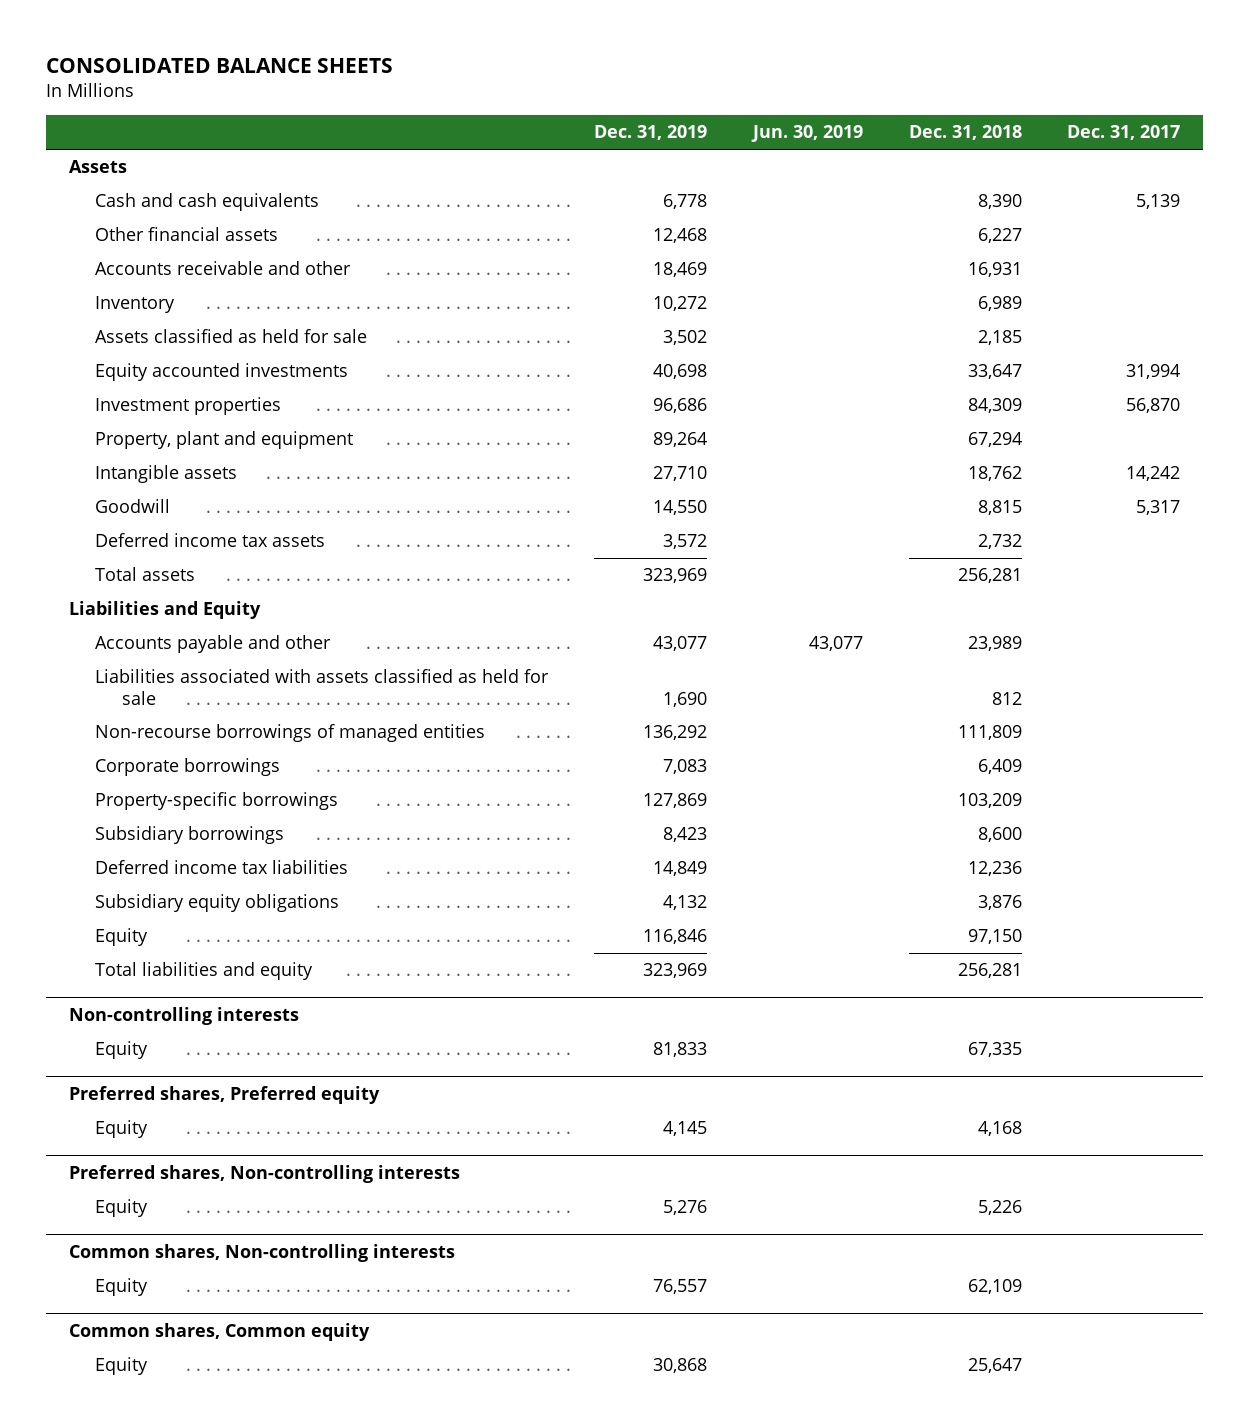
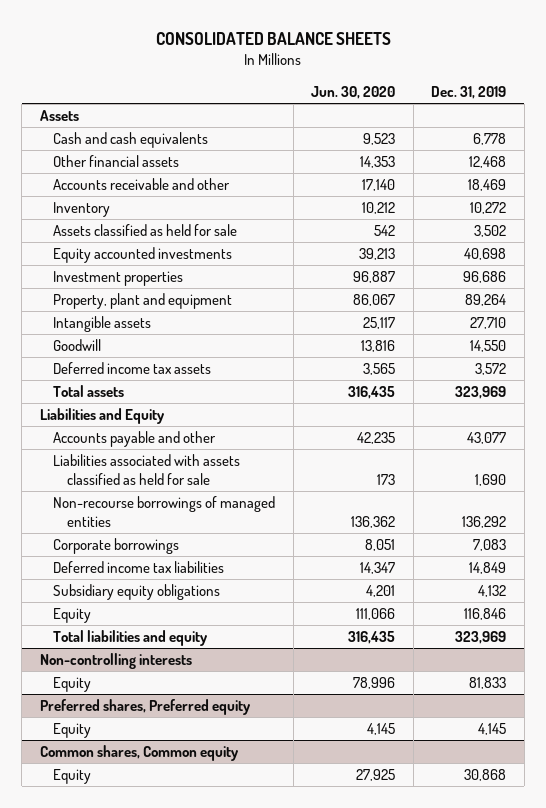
- | Dec. 31, 2019 | Jun. 30, 2019 | Dec. 31, 2018 | Dec. 31, 2017
+ | Jun. 30, 2020 | Dec. 31, 2019
- Property-specific borrowings | 127,869 | | 103,209 |
- Subsidiary borrowings | 8,423 | | 8,600 |
- Preferred shares, Non-controlling interests
- Equity | 5,276 | | 5,226 |
- Common shares, Non-controlling interests
- Equity | 76,557 | | 62,109 |

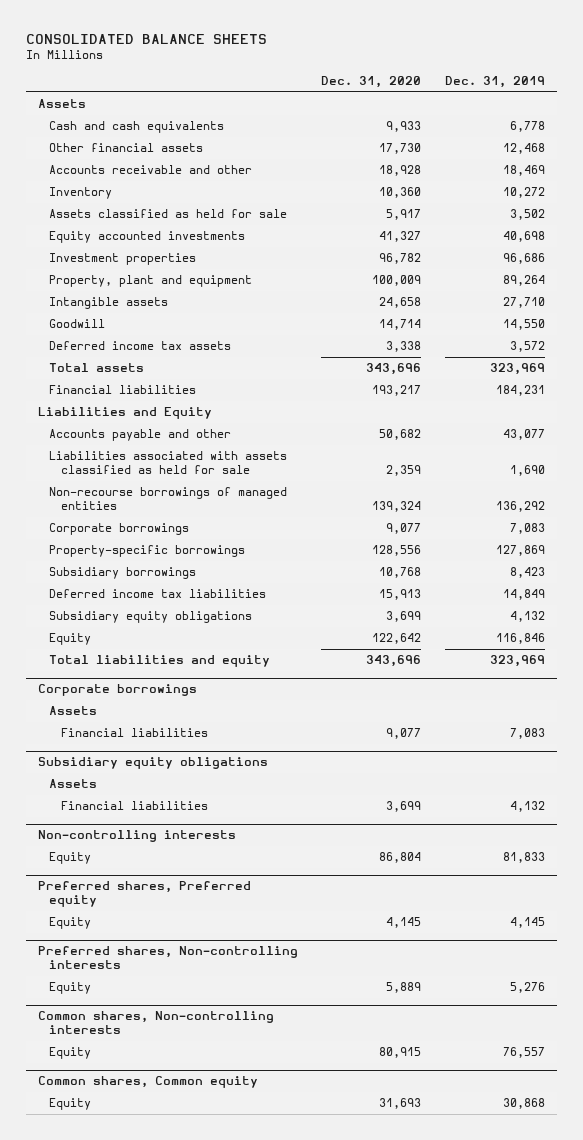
- | Jun. 30, 2020 | Dec. 31, 2019
+ | Dec. 31, 2020 | Dec. 31, 2019
+ Financial liabilities | 193,217 | 184,231
+ Property-specific borrowings | 128,556 | 127,869
+ Subsidiary borrowings | 10,768 | 8,423
+ Corporate borrowings
+ Assets
+ Financial liabilities | 9,077 | 7,083
+ Subsidiary equity obligations
+ Assets
+ Financial liabilities | 3,699 | 4,132
+ Preferred shares, Non-controlling interests
+ Equity | 5,889 | 5,276
+ Common shares, Non-controlling interests
+ Equity | 80,915 | 76,557

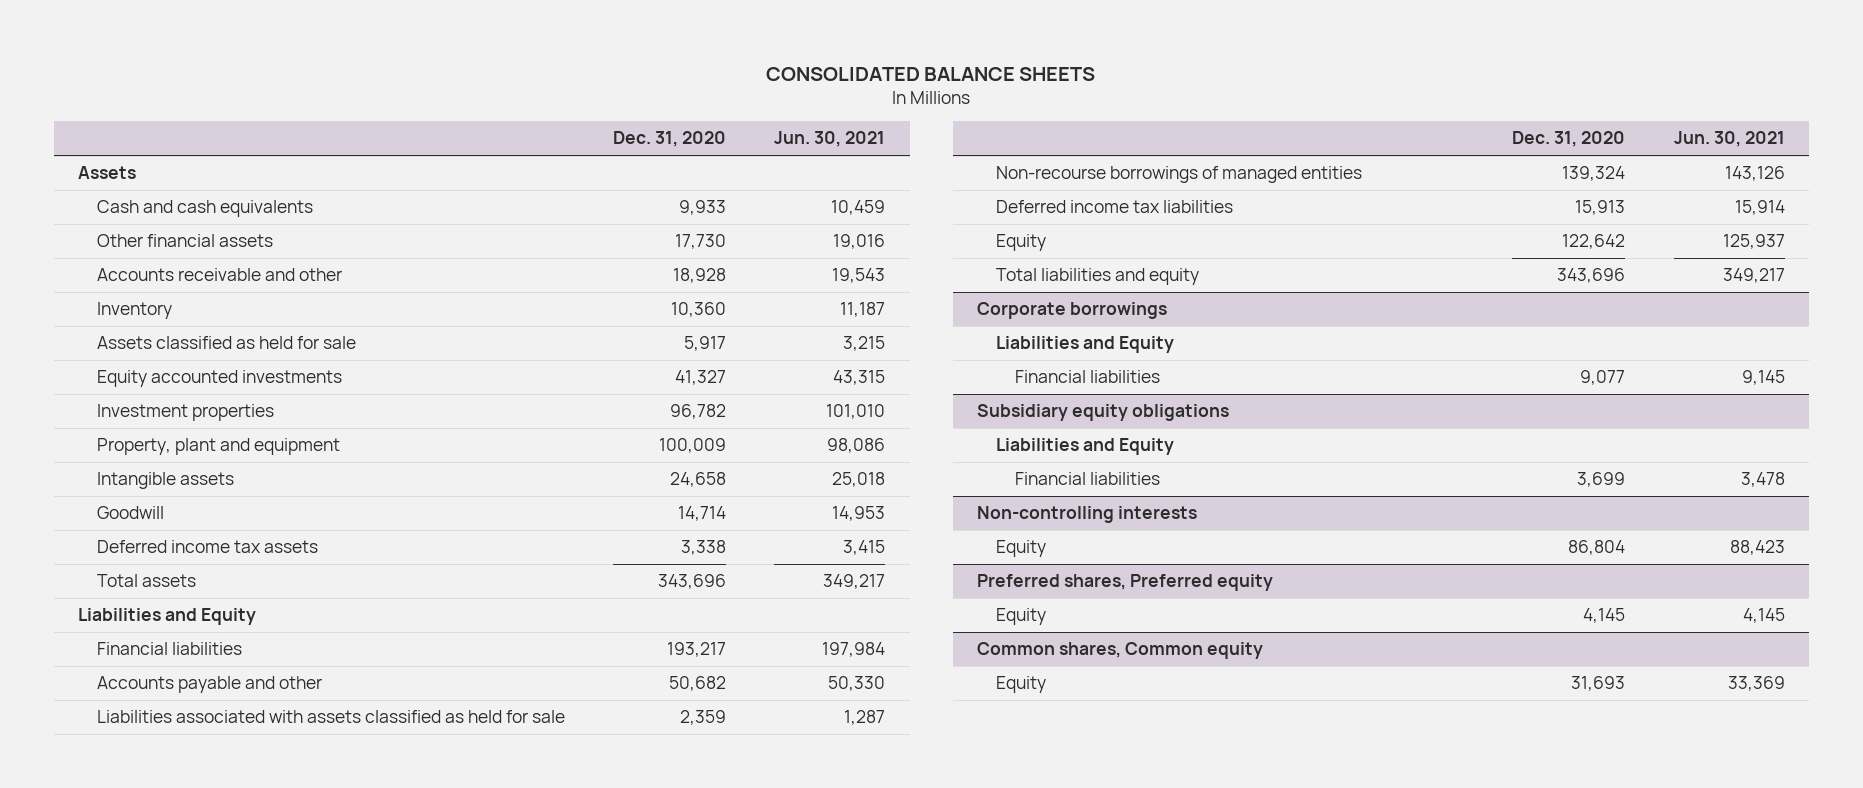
- | Dec. 31, 2020 | Dec. 31, 2019
+ | Dec. 31, 2020 | Jun. 30, 2021
moved down: Financial liabilities | 193,217 | 197,984
- Corporate borrowings | 9,077 | 7,083
- Property-specific borrowings | 128,556 | 127,869
- Subsidiary borrowings | 10,768 | 8,423
- Subsidiary equity obligations | 3,699 | 4,132
@ Corporate borrowings
- Assets
+ Liabilities and Equity
@ Subsidiary equity obligations
- Assets
+ Liabilities and Equity
- Preferred shares, Non-controlling interests
- Equity | 5,889 | 5,276
- Common shares, Non-controlling interests
- Equity | 80,915 | 76,557

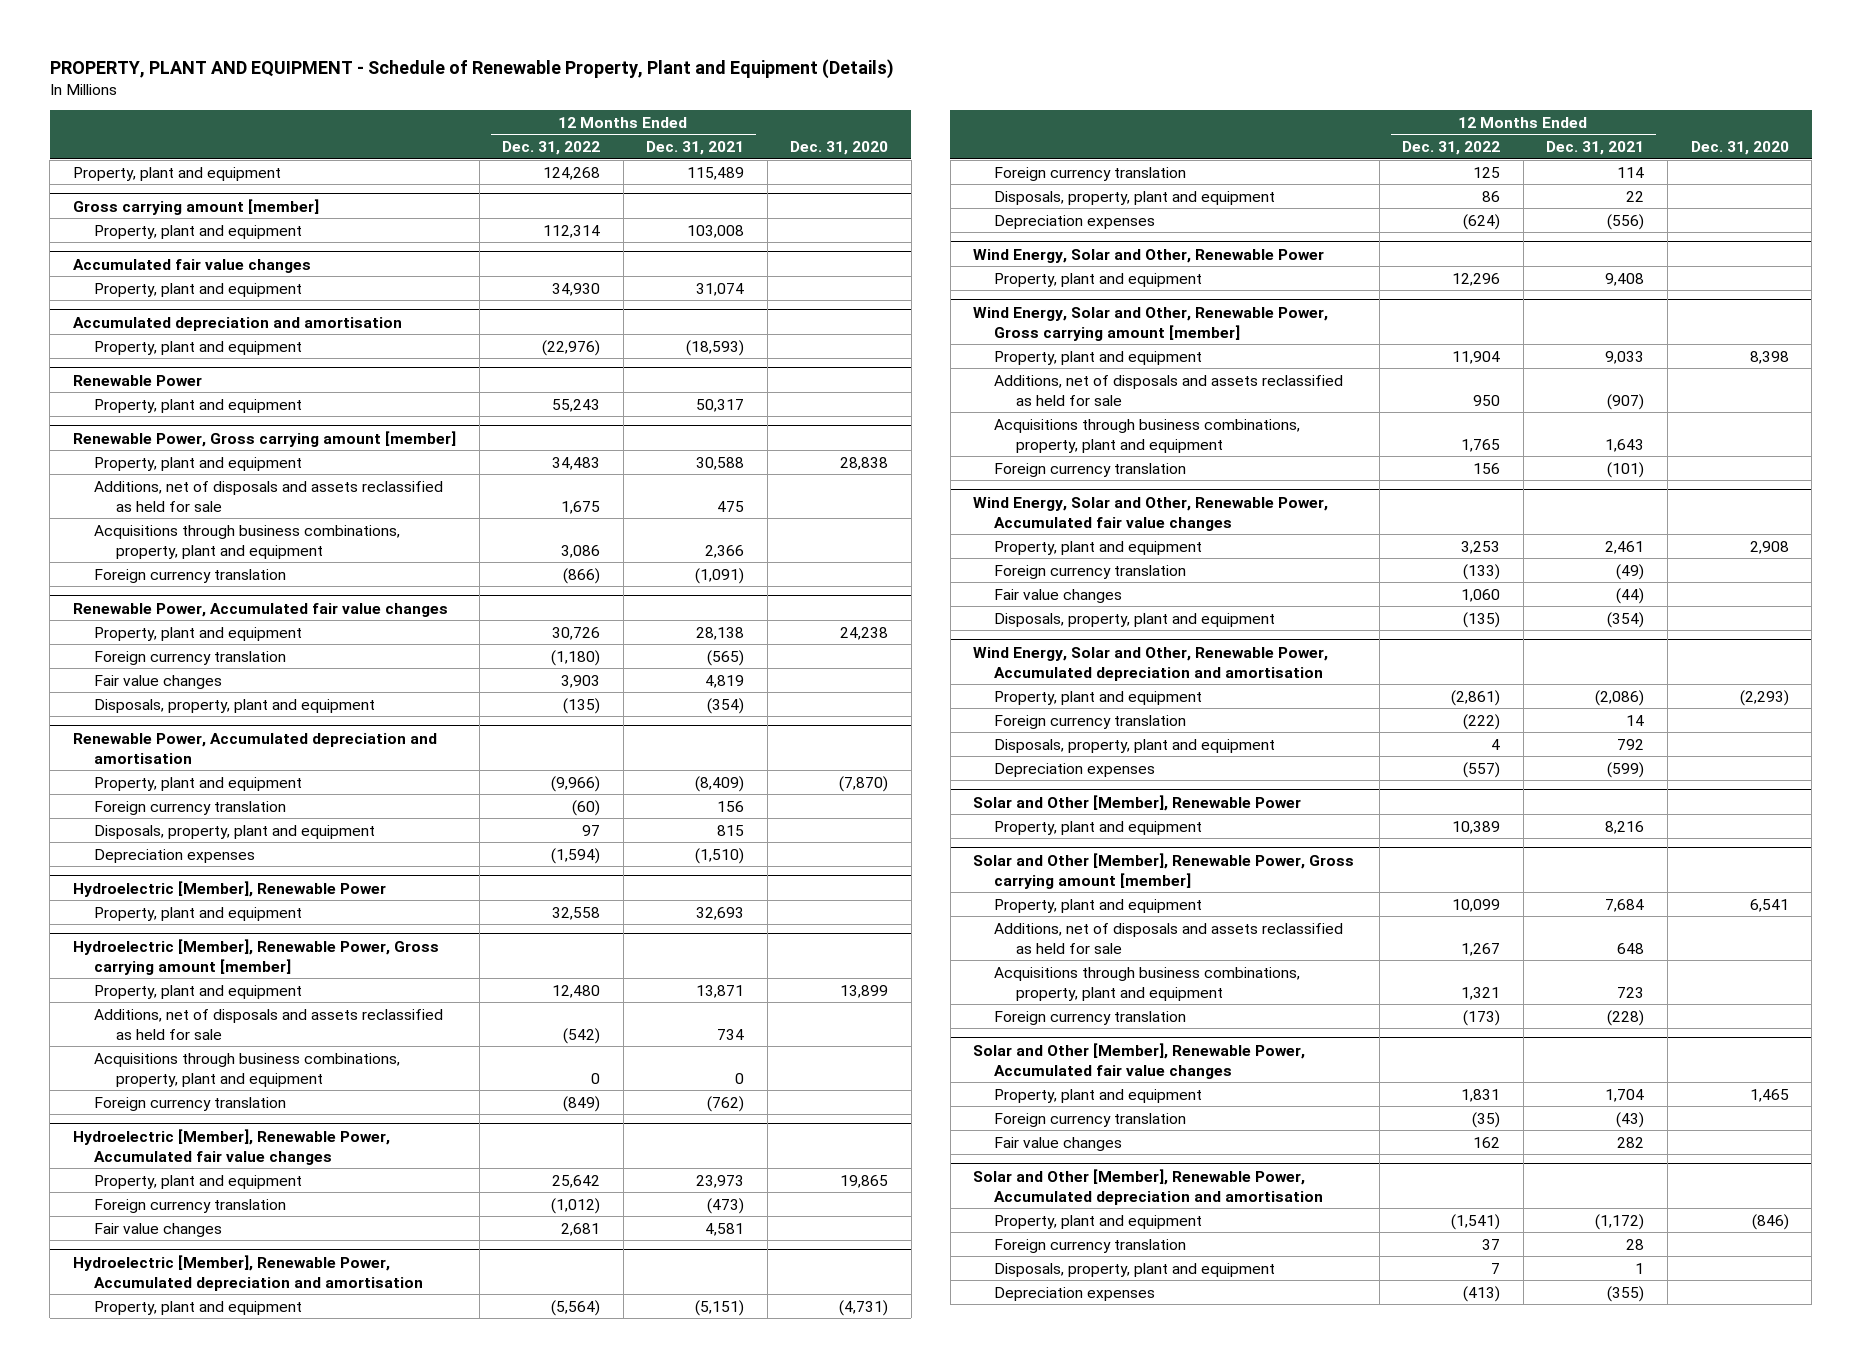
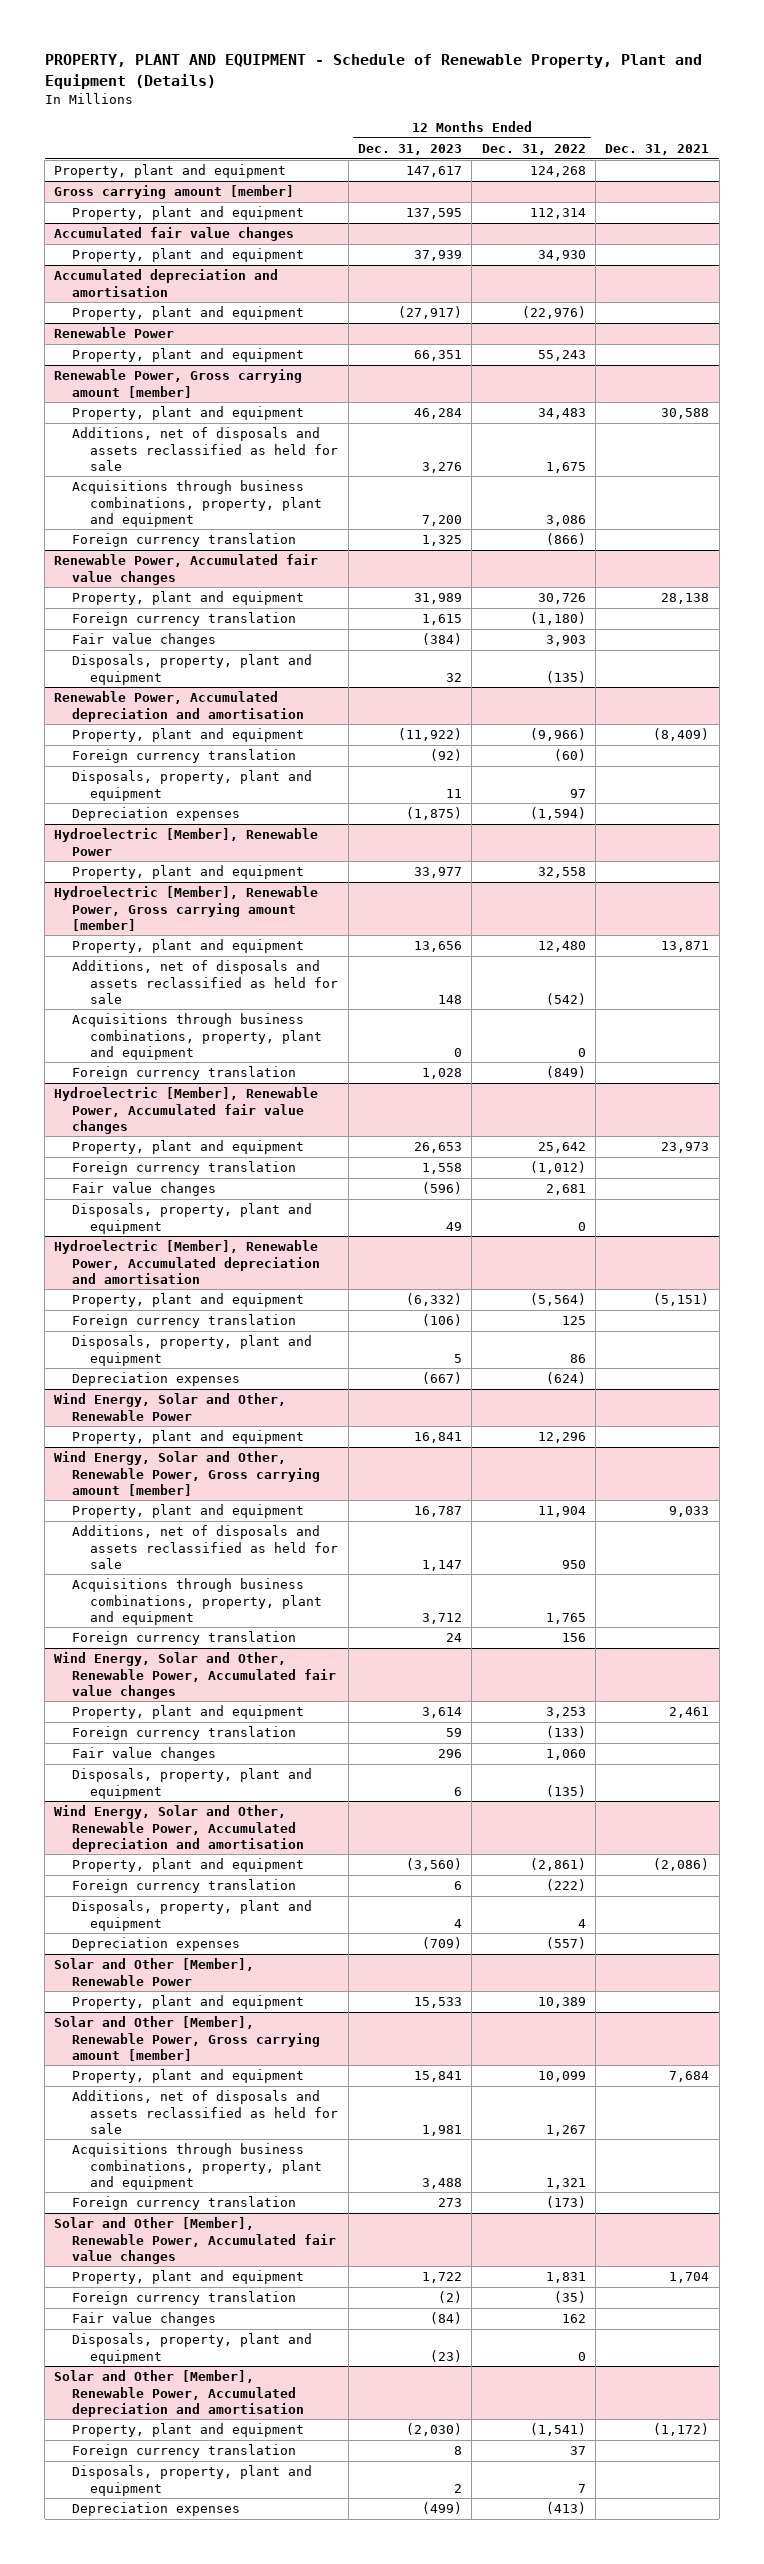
- | 12 Months Ended Dec. 31, 2022 | 12 Months Ended Dec. 31, 2021 | Dec. 31, 2020
+ | 12 Months Ended Dec. 31, 2023 | 12 Months Ended Dec. 31, 2022 | Dec. 31, 2021
@ Hydroelectric [Member], Renewable Power, Accumulated fair value changes
+ Disposals, property, plant and equipment | 49 | 0 |
@ Solar and Other [Member], Renewable Power, Accumulated fair value changes
+ Disposals, property, plant and equipment | (23) | 0 |

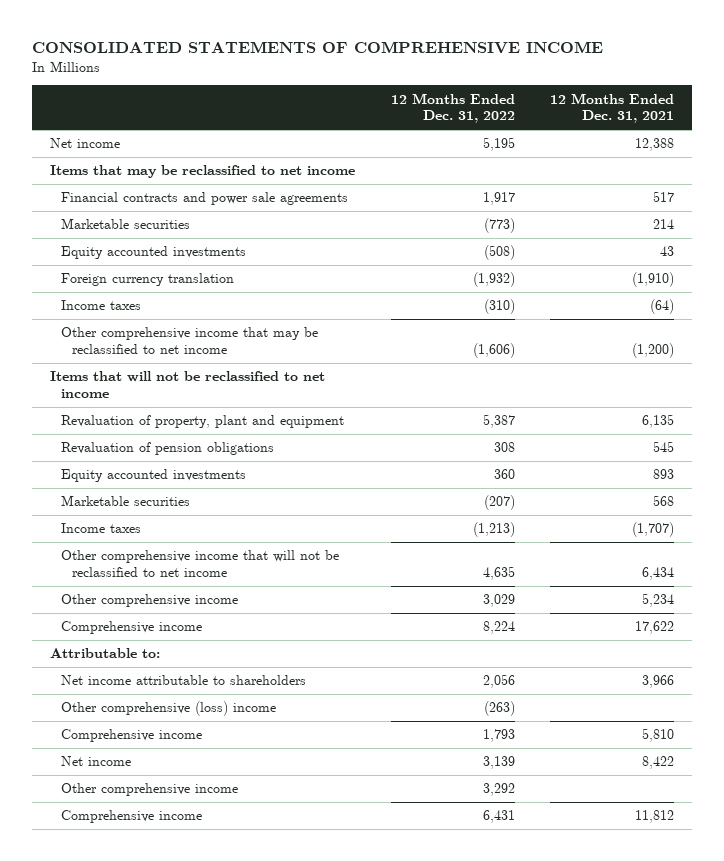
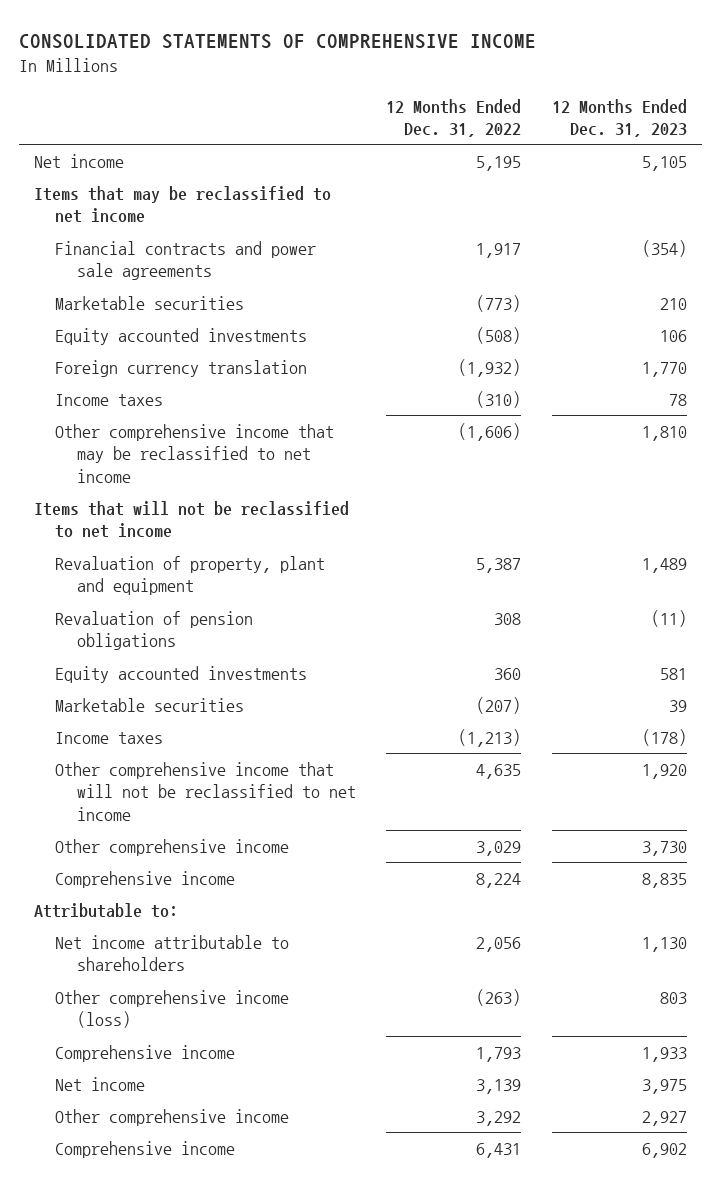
- | 12 Months Ended Dec. 31, 2022 | 12 Months Ended Dec. 31, 2021
+ | 12 Months Ended Dec. 31, 2022 | 12 Months Ended Dec. 31, 2023
- Other comprehensive (loss) income | (263) |
+ Other comprehensive income (loss) | (263) | 803

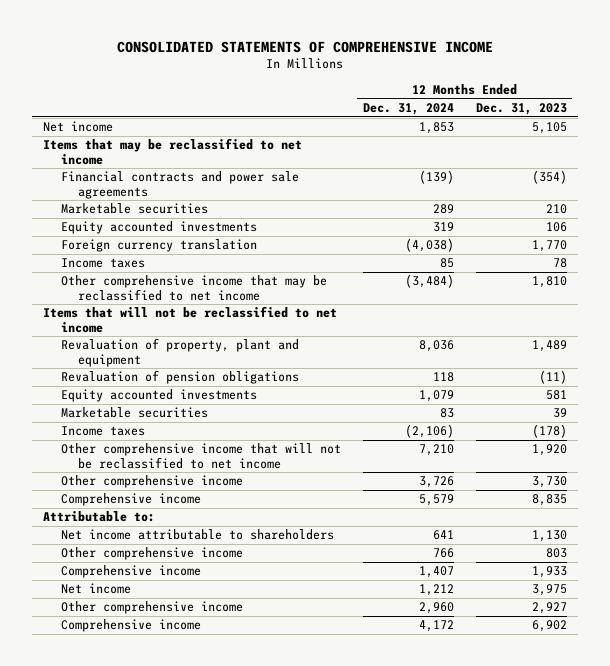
- | 12 Months Ended Dec. 31, 2022 | 12 Months Ended Dec. 31, 2023
+ | 12 Months Ended Dec. 31, 2024 | 12 Months Ended Dec. 31, 2023
- Other comprehensive income (loss) | (263) | 803
+ Other comprehensive income | 766 | 803

